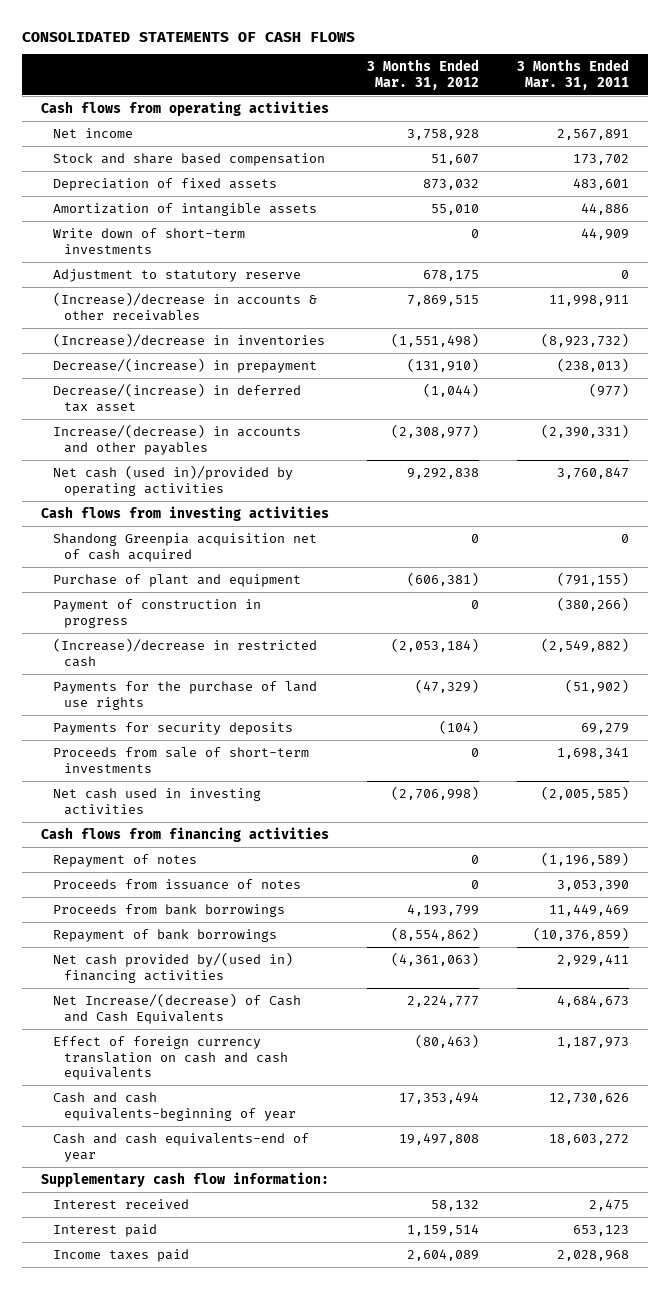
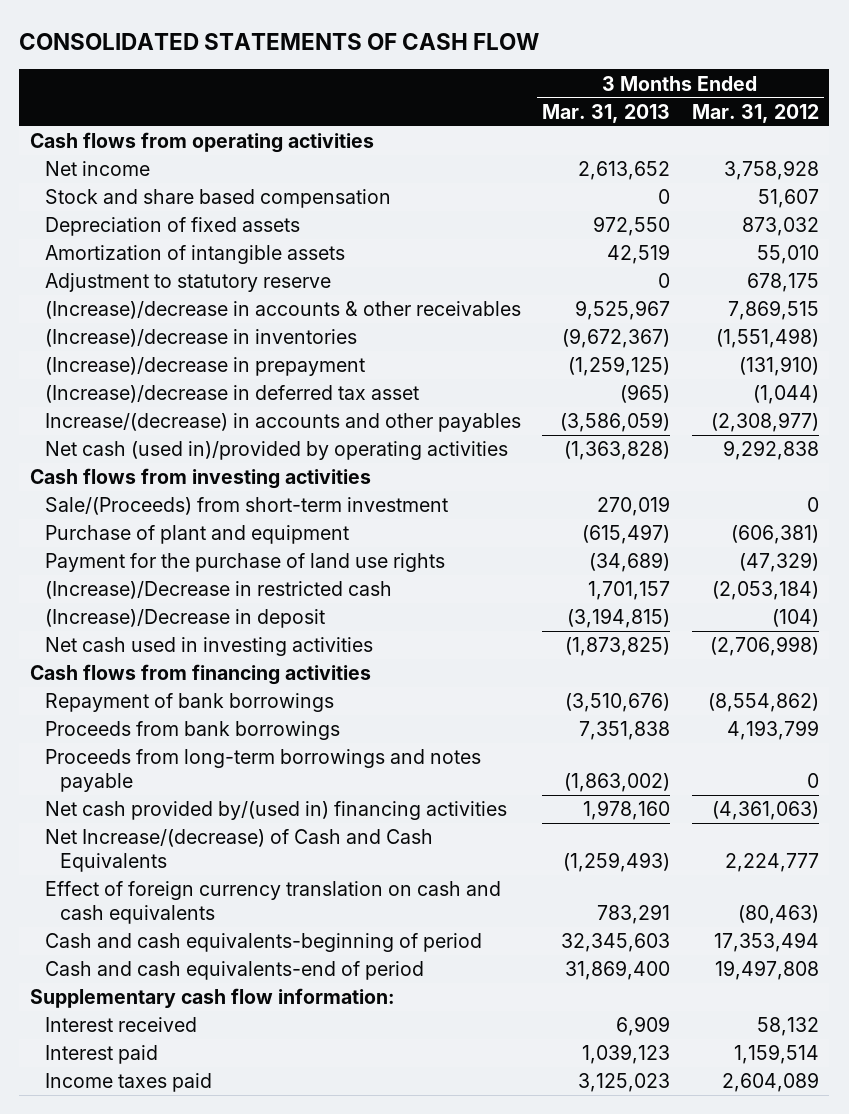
- CONSOLIDATED STATEMENTS OF CASH FLOWS
+ CONSOLIDATED STATEMENTS OF CASH FLOW
- | 3 Months Ended Mar. 31, 2012 | 3 Months Ended Mar. 31, 2011
+ | 3 Months Ended Mar. 31, 2013 | 3 Months Ended Mar. 31, 2012
- Write down of short-term investments | 0 | 44,909
- Decrease/(increase) in prepayment | (131,910) | (238,013)
- Decrease/(increase) in deferred tax asset | (1,044) | (977)
+ (Increase)/decrease in prepayment | (1,259,125) | (131,910)
+ (Increase)/decrease in deferred tax asset | (965) | (1,044)
- Shandong Greenpia acquisition net of cash acquired | 0 | 0
+ Sale/(Proceeds) from short-term investment | 270,019 | 0
- Payment of construction in progress | 0 | (380,266)
- (Increase)/decrease in restricted cash | (2,053,184) | (2,549,882)
- Payments for the purchase of land use rights | (47,329) | (51,902)
- Payments for security deposits | (104) | 69,279
- Proceeds from sale of short-term investments | 0 | 1,698,341
+ Payment for the purchase of land use rights | (34,689) | (47,329)
+ (Increase)/Decrease in restricted cash | 1,701,157 | (2,053,184)
+ (Increase)/Decrease in deposit | (3,194,815) | (104)
- Repayment of notes | 0 | (1,196,589)
- Proceeds from issuance of notes | 0 | 3,053,390
moved down: Proceeds from bank borrowings | 7,351,838 | 4,193,799
+ Proceeds from long-term borrowings and notes payable | (1,863,002) | 0
- Cash and cash equivalents-beginning of year | 17,353,494 | 12,730,626
- Cash and cash equivalents-end of year | 19,497,808 | 18,603,272
+ Cash and cash equivalents-beginning of period | 32,345,603 | 17,353,494
+ Cash and cash equivalents-end of period | 31,869,400 | 19,497,808

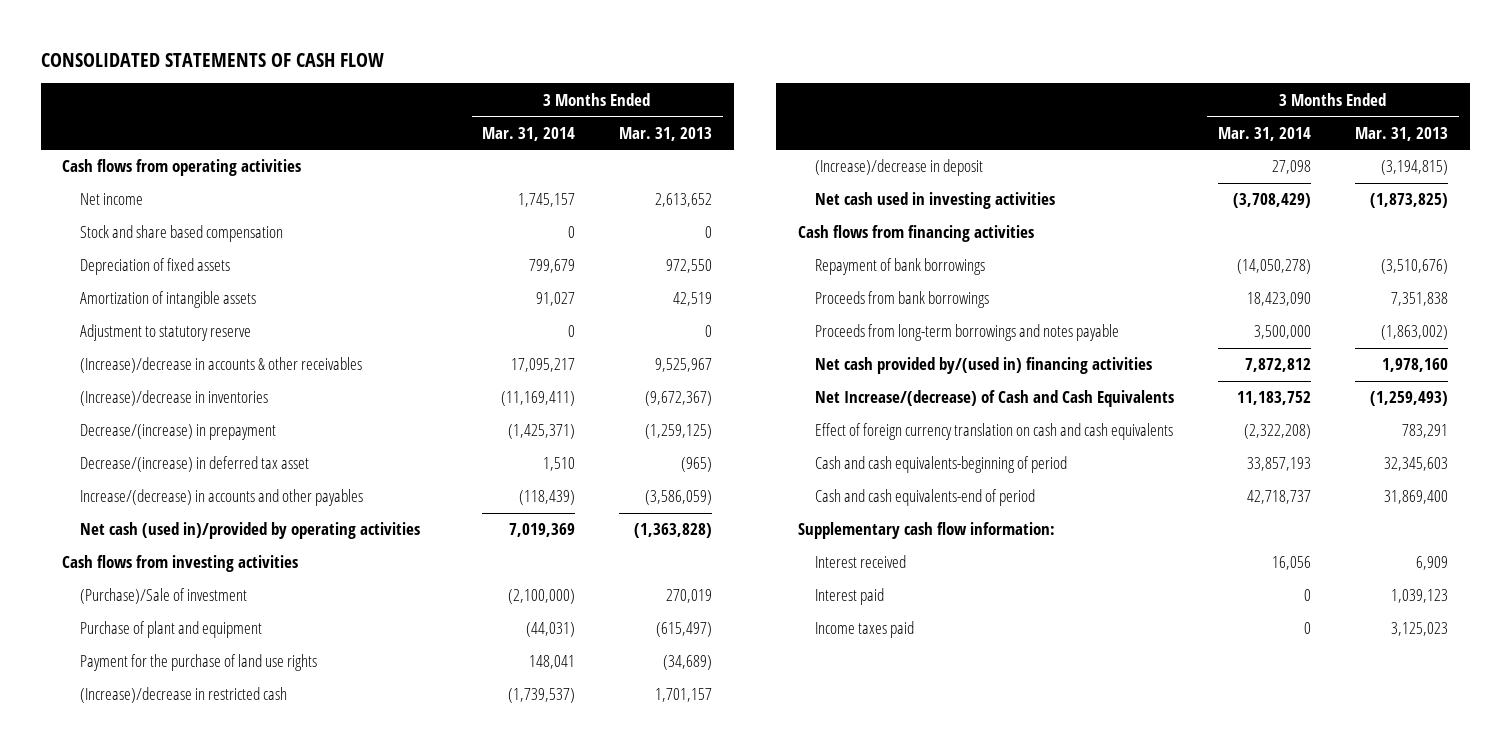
- | 3 Months Ended Mar. 31, 2013 | 3 Months Ended Mar. 31, 2012
+ | 3 Months Ended Mar. 31, 2014 | 3 Months Ended Mar. 31, 2013
- (Increase)/decrease in prepayment | (1,259,125) | (131,910)
- (Increase)/decrease in deferred tax asset | (965) | (1,044)
+ Decrease/(increase) in prepayment | (1,425,371) | (1,259,125)
+ Decrease/(increase) in deferred tax asset | 1,510 | (965)
- Sale/(Proceeds) from short-term investment | 270,019 | 0
+ (Purchase)/Sale of investment | (2,100,000) | 270,019
- (Increase)/Decrease in restricted cash | 1,701,157 | (2,053,184)
- (Increase)/Decrease in deposit | (3,194,815) | (104)
+ (Increase)/decrease in restricted cash | (1,739,537) | 1,701,157
+ (Increase)/decrease in deposit | 27,098 | (3,194,815)

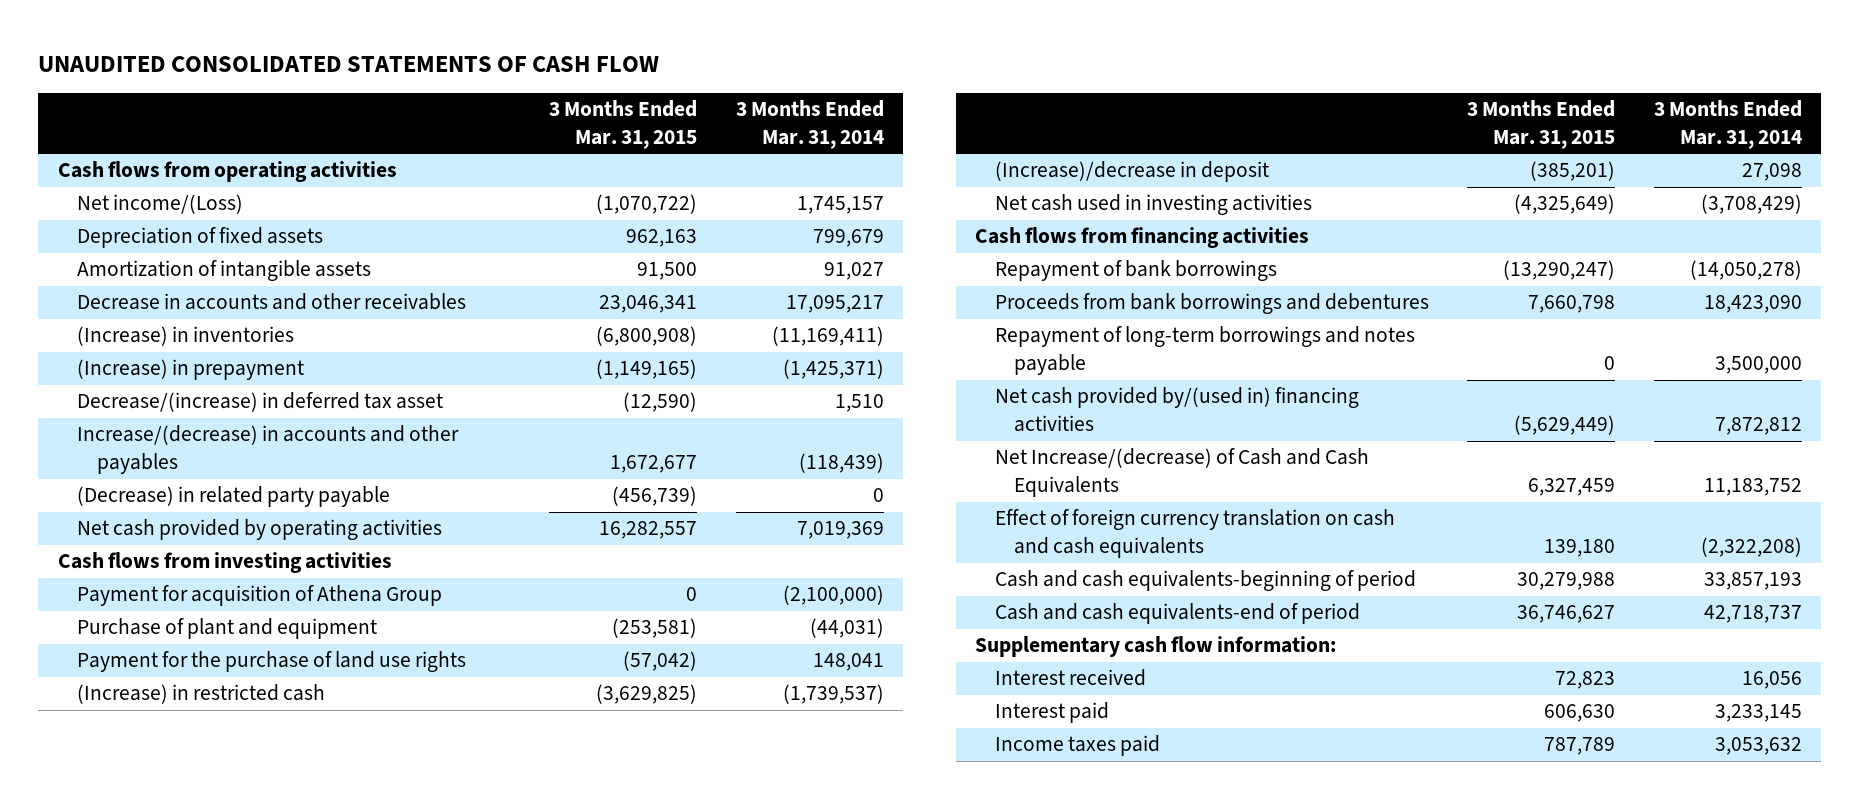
- CONSOLIDATED STATEMENTS OF CASH FLOW
+ UNAUDITED CONSOLIDATED STATEMENTS OF CASH FLOW
- | 3 Months Ended Mar. 31, 2014 | 3 Months Ended Mar. 31, 2013
+ | 3 Months Ended Mar. 31, 2015 | 3 Months Ended Mar. 31, 2014
- Net income | 1,745,157 | 2,613,652
- Stock and share based compensation | 0 | 0
+ Net income/(Loss) | (1,070,722) | 1,745,157
- Adjustment to statutory reserve | 0 | 0
- (Increase)/decrease in accounts & other receivables | 17,095,217 | 9,525,967
- (Increase)/decrease in inventories | (11,169,411) | (9,672,367)
- Decrease/(increase) in prepayment | (1,425,371) | (1,259,125)
+ Decrease in accounts and other receivables | 23,046,341 | 17,095,217
+ (Increase) in inventories | (6,800,908) | (11,169,411)
+ (Increase) in prepayment | (1,149,165) | (1,425,371)
- Net cash (used in)/provided by operating activities | 7,019,369 | (1,363,828)
+ (Decrease) in related party payable | (456,739) | 0
+ Net cash provided by operating activities | 16,282,557 | 7,019,369
- (Purchase)/Sale of investment | (2,100,000) | 270,019
+ Payment for acquisition of Athena Group | 0 | (2,100,000)
- (Increase)/decrease in restricted cash | (1,739,537) | 1,701,157
+ (Increase) in restricted cash | (3,629,825) | (1,739,537)
- Proceeds from bank borrowings | 18,423,090 | 7,351,838
- Proceeds from long-term borrowings and notes payable | 3,500,000 | (1,863,002)
+ Proceeds from bank borrowings and debentures | 7,660,798 | 18,423,090
+ Repayment of long-term borrowings and notes payable | 0 | 3,500,000
- Interest paid | 0 | 1,039,123
- Income taxes paid | 0 | 3,125,023
+ Interest paid | 606,630 | 3,233,145
+ Income taxes paid | 787,789 | 3,053,632

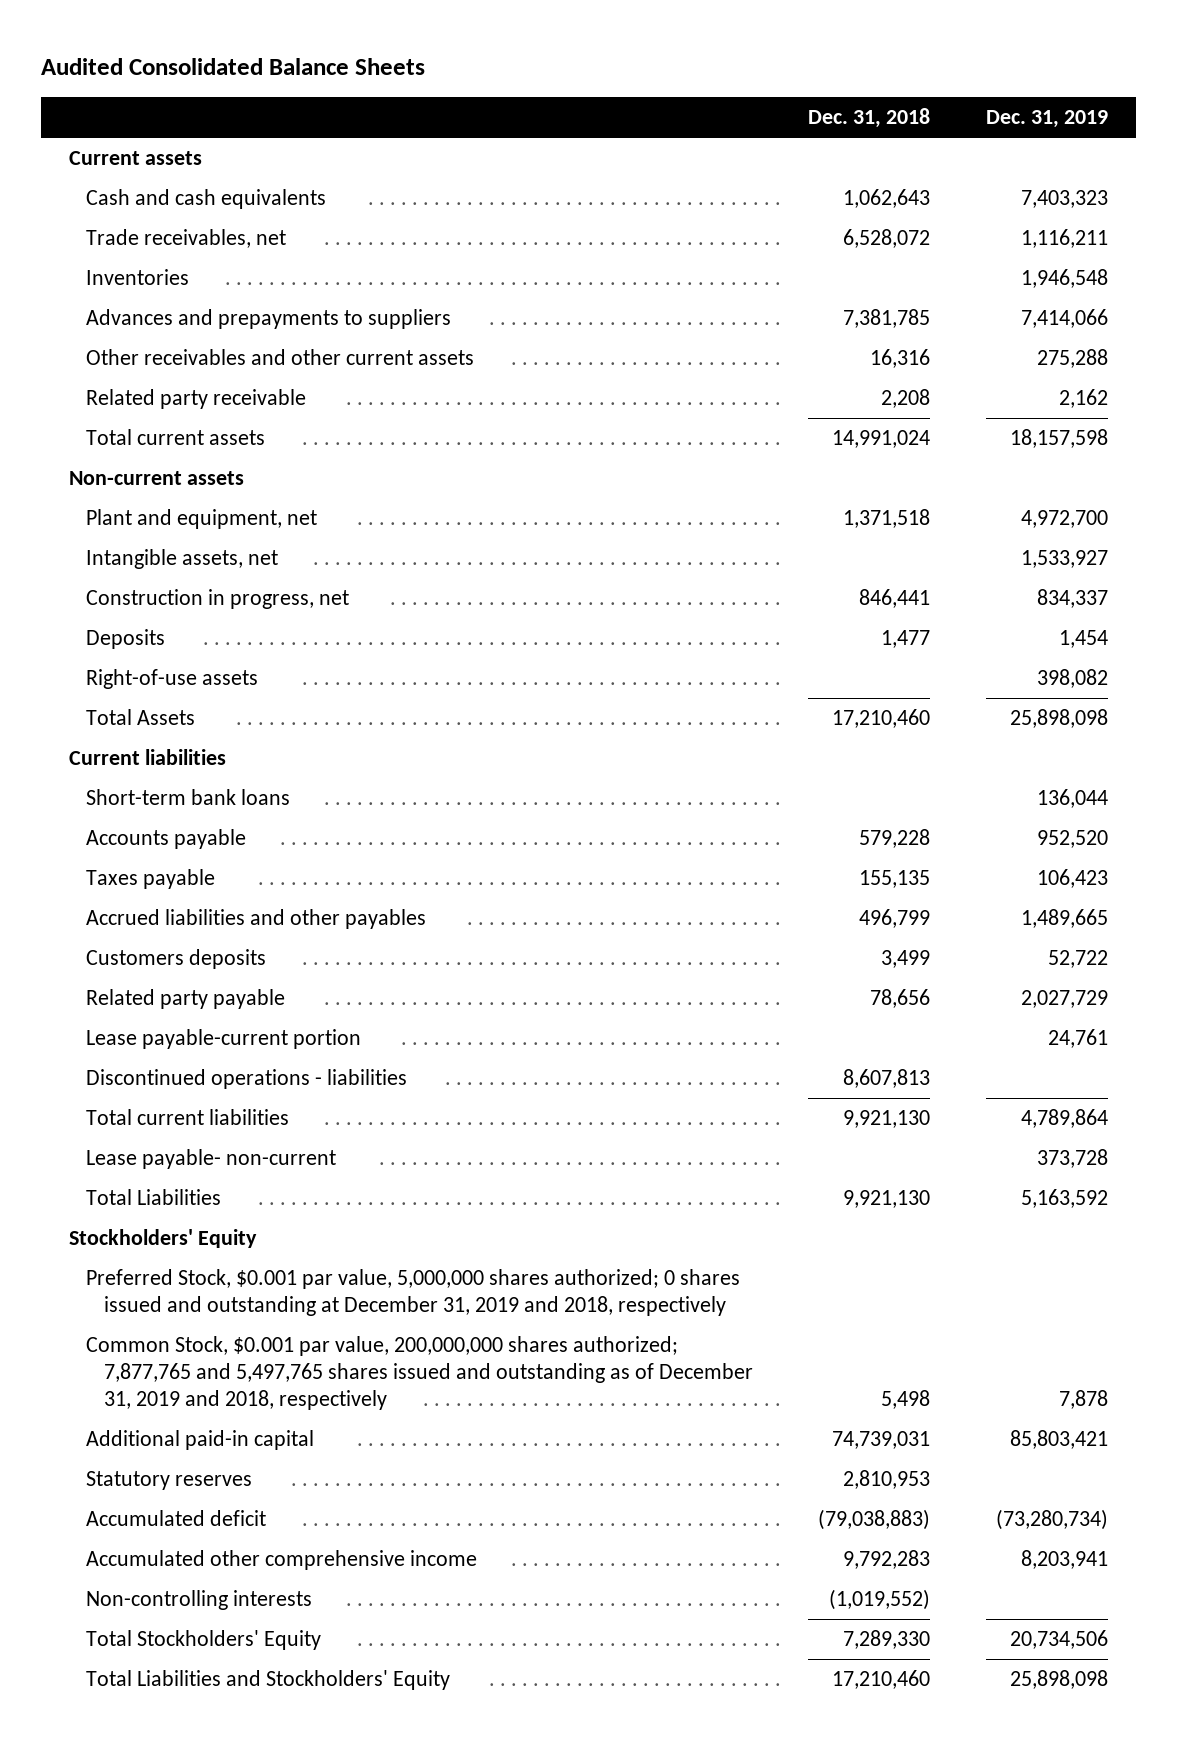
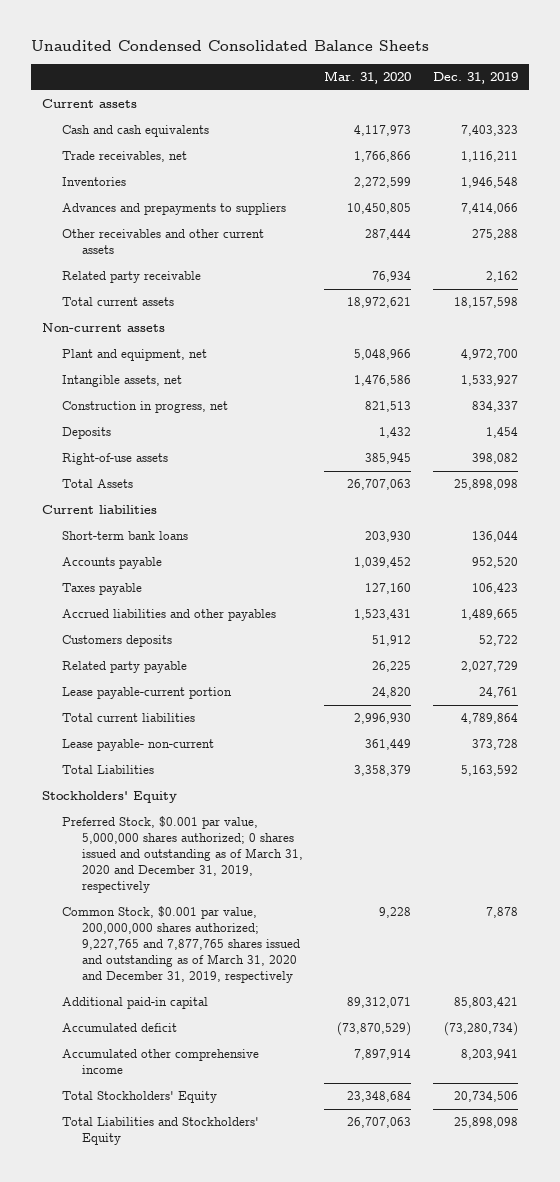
- Audited Consolidated Balance Sheets
+ Unaudited Condensed Consolidated Balance Sheets
- | Dec. 31, 2018 | Dec. 31, 2019
+ | Mar. 31, 2020 | Dec. 31, 2019
- Discontinued operations - liabilities | 8,607,813 |
- Preferred Stock, $0.001 par value, 5,000,000 shares authorized; 0 shares issued and outstanding at December 31, 2019 and 2018, respectively
- Common Stock, $0.001 par value, 200,000,000 shares authorized; 7,877,765 and 5,497,765 shares issued and outstanding as of December 31, 2019 and 2018, respectively | 5,498 | 7,878
+ Preferred Stock, $0.001 par value, 5,000,000 shares authorized; 0 shares issued and outstanding as of March 31, 2020 and December 31, 2019, respectively
+ Common Stock, $0.001 par value, 200,000,000 shares authorized; 9,227,765 and 7,877,765 shares issued and outstanding as of March 31, 2020 and December 31, 2019, respectively | 9,228 | 7,878
- Statutory reserves | 2,810,953 |
- Non-controlling interests | (1,019,552) |

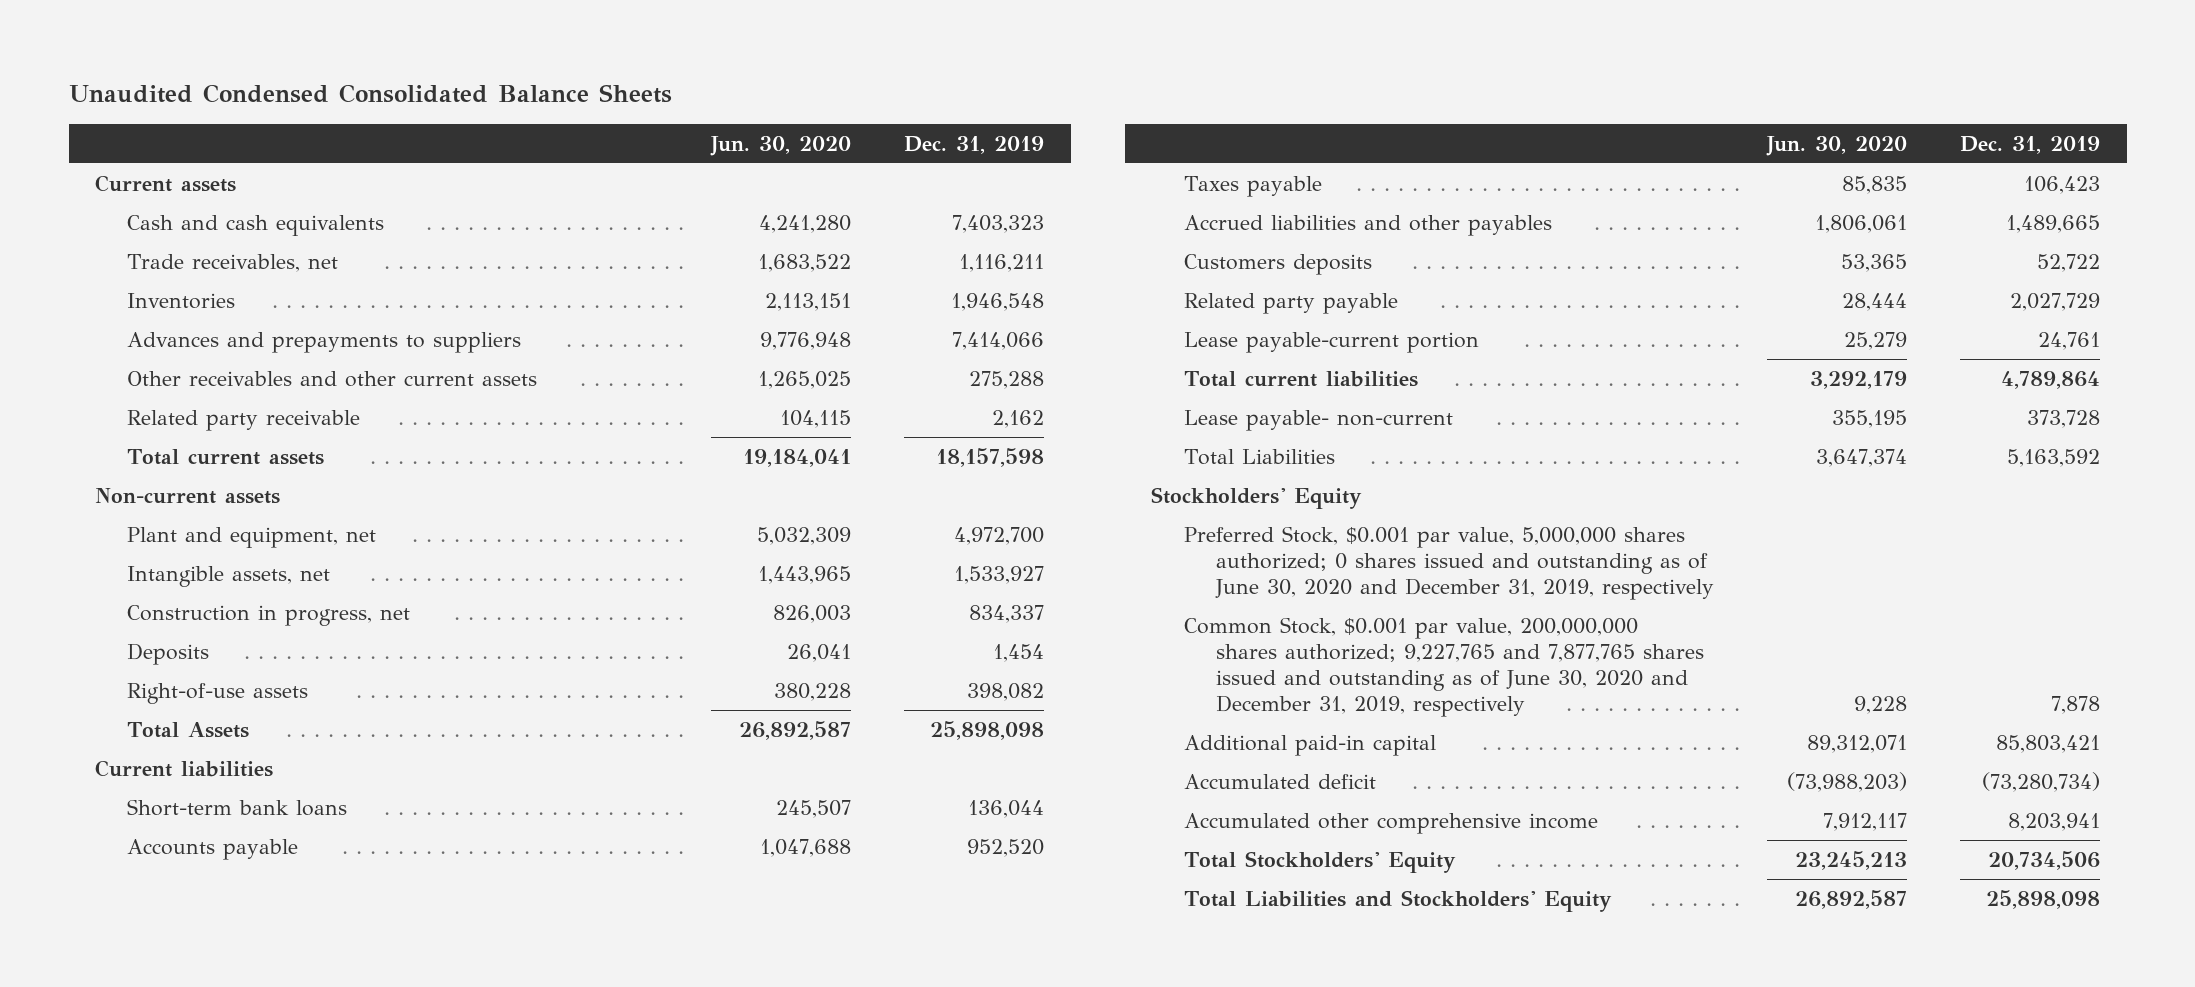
- | Mar. 31, 2020 | Dec. 31, 2019
+ | Jun. 30, 2020 | Dec. 31, 2019
- Preferred Stock, $0.001 par value, 5,000,000 shares authorized; 0 shares issued and outstanding as of March 31, 2020 and December 31, 2019, respectively
- Common Stock, $0.001 par value, 200,000,000 shares authorized; 9,227,765 and 7,877,765 shares issued and outstanding as of March 31, 2020 and December 31, 2019, respectively | 9,228 | 7,878
+ Preferred Stock, $0.001 par value, 5,000,000 shares authorized; 0 shares issued and outstanding as of June 30, 2020 and December 31, 2019, respectively
+ Common Stock, $0.001 par value, 200,000,000 shares authorized; 9,227,765 and 7,877,765 shares issued and outstanding as of June 30, 2020 and December 31, 2019, respectively | 9,228 | 7,878

